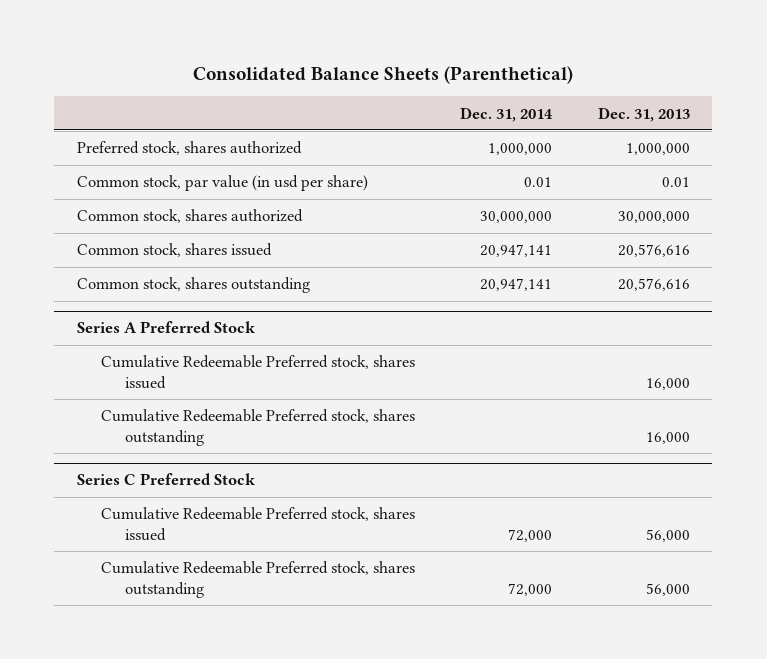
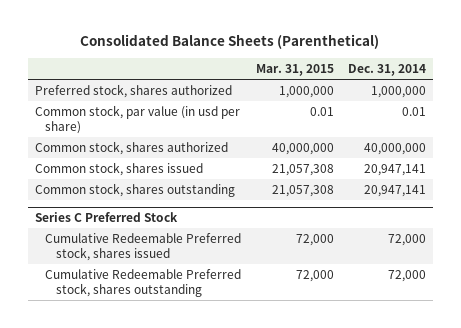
- | Dec. 31, 2014 | Dec. 31, 2013
+ | Mar. 31, 2015 | Dec. 31, 2014
- Common stock, shares authorized | 30,000,000 | 30,000,000
+ Common stock, shares authorized | 40,000,000 | 40,000,000
- Series A Preferred Stock
- Cumulative Redeemable Preferred stock, shares issued | | 16,000
- Cumulative Redeemable Preferred stock, shares outstanding | | 16,000

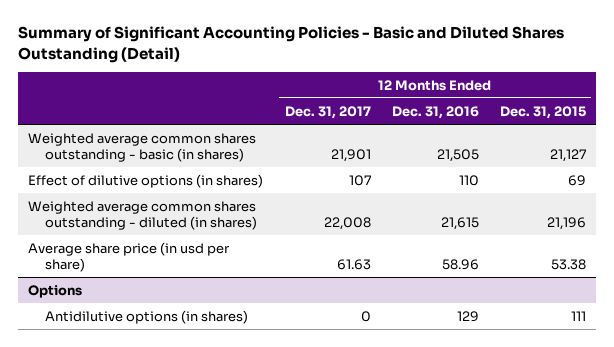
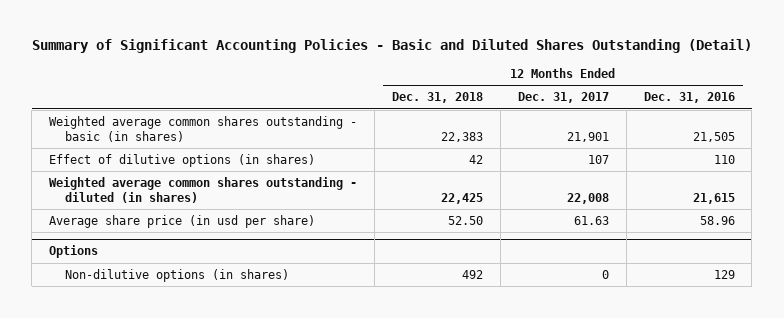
- | 12 Months Ended Dec. 31, 2017 | 12 Months Ended Dec. 31, 2016 | 12 Months Ended Dec. 31, 2015
+ | 12 Months Ended Dec. 31, 2018 | 12 Months Ended Dec. 31, 2017 | 12 Months Ended Dec. 31, 2016
@ Options
- Antidilutive options (in shares) | 0 | 129 | 111
+ Non-dilutive options (in shares) | 492 | 0 | 129

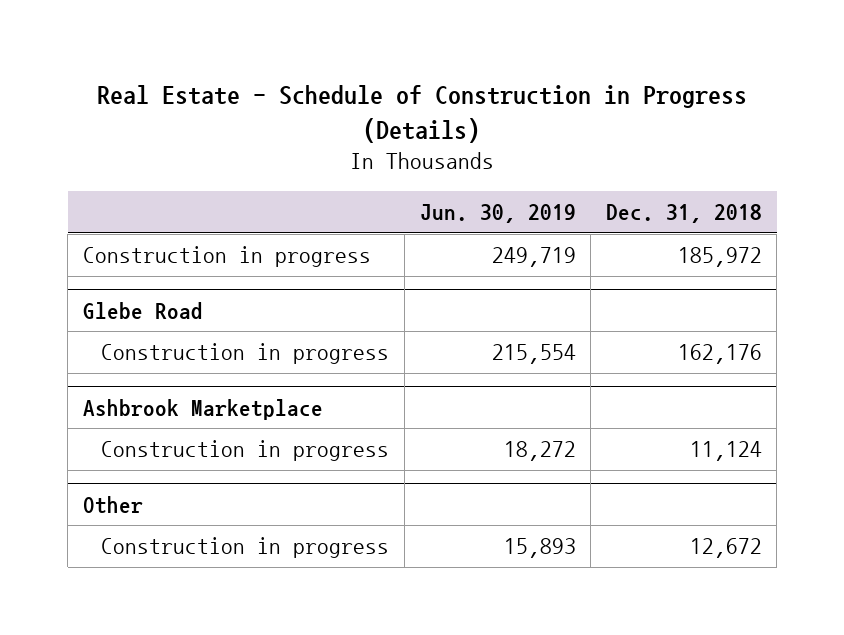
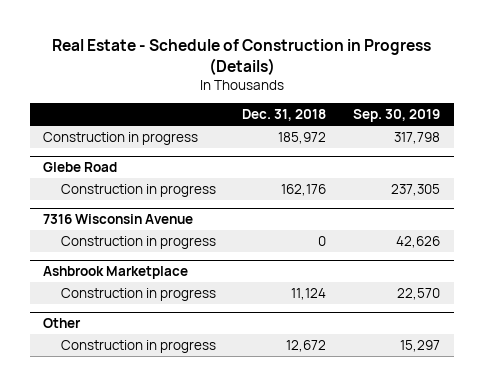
- | Jun. 30, 2019 | Dec. 31, 2018
+ | Dec. 31, 2018 | Sep. 30, 2019
+ 7316 Wisconsin Avenue
+ Construction in progress | 0 | 42,626

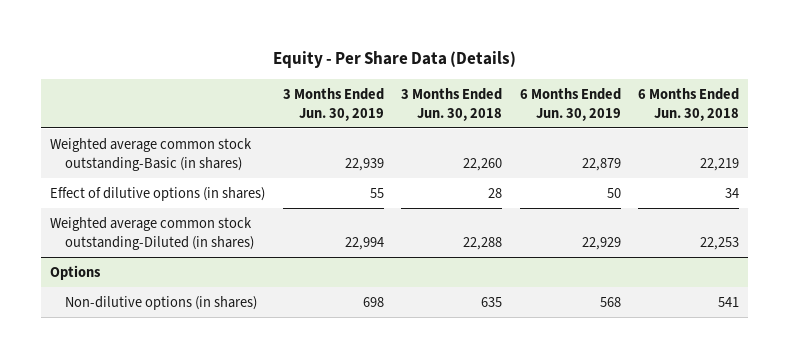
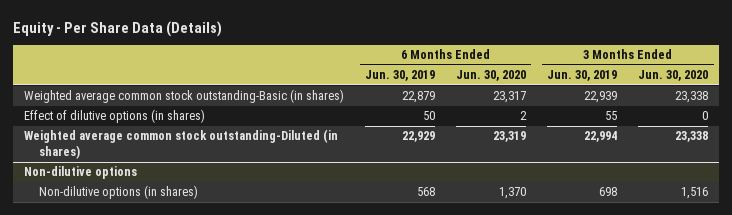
- | 3 Months Ended Jun. 30, 2019 | 3 Months Ended Jun. 30, 2018 | 6 Months Ended Jun. 30, 2019 | 6 Months Ended Jun. 30, 2018
+ | 6 Months Ended Jun. 30, 2019 | 6 Months Ended Jun. 30, 2020 | 3 Months Ended Jun. 30, 2019 | 3 Months Ended Jun. 30, 2020
- Options
+ Non-dilutive options

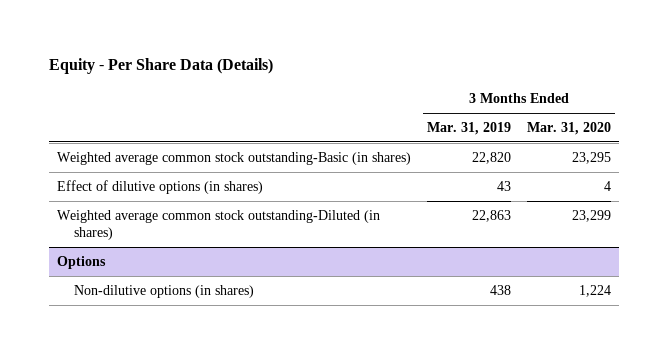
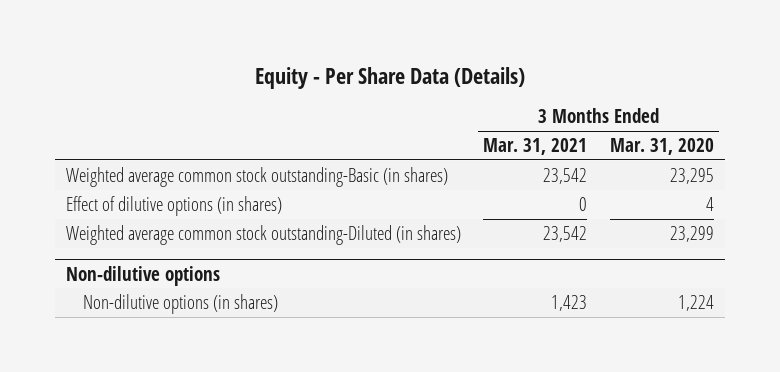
- | 3 Months Ended Mar. 31, 2019 | 3 Months Ended Mar. 31, 2020
+ | 3 Months Ended Mar. 31, 2021 | 3 Months Ended Mar. 31, 2020
- Options
+ Non-dilutive options

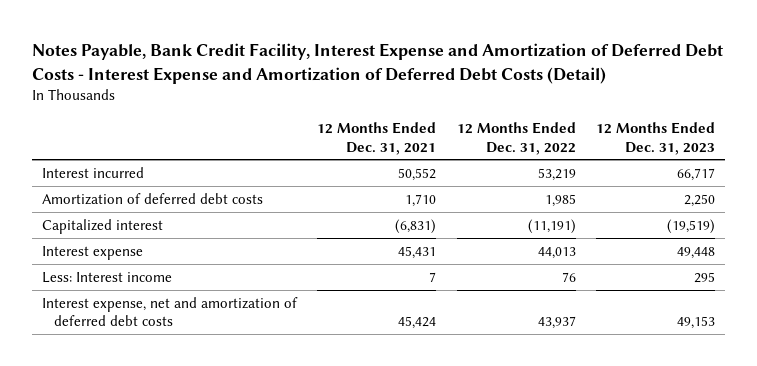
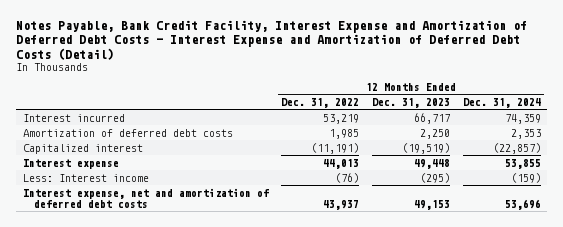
- | 12 Months Ended Dec. 31, 2021 | 12 Months Ended Dec. 31, 2022 | 12 Months Ended Dec. 31, 2023
+ | 12 Months Ended Dec. 31, 2022 | 12 Months Ended Dec. 31, 2023 | 12 Months Ended Dec. 31, 2024
- Less: Interest income | 7 | 76 | 295
+ Less: Interest income | (76) | (295) | (159)

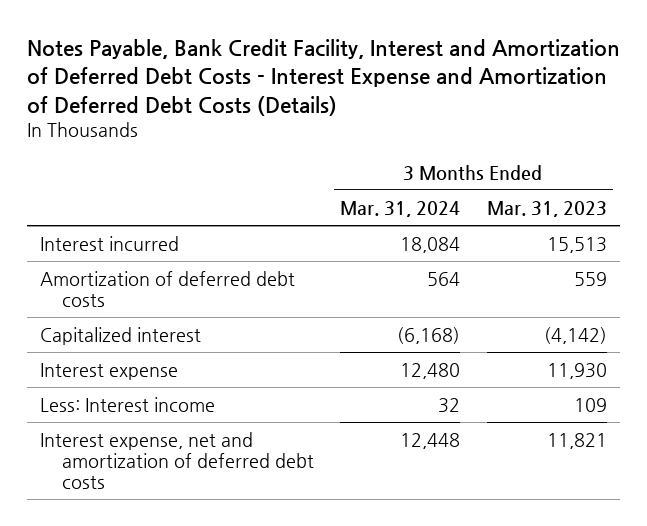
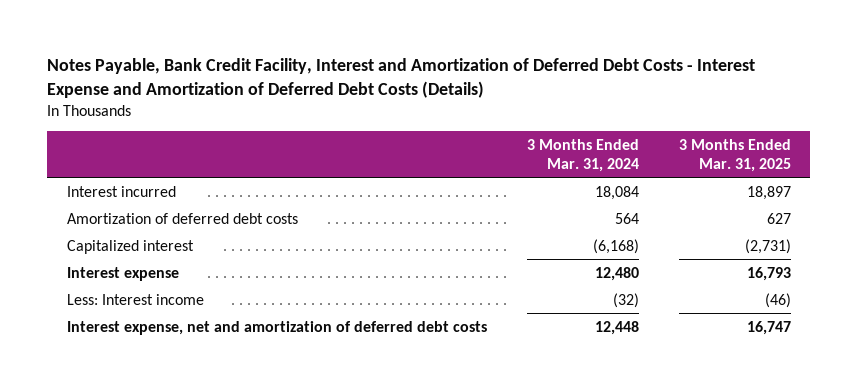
- | 3 Months Ended Mar. 31, 2024 | 3 Months Ended Mar. 31, 2023
+ | 3 Months Ended Mar. 31, 2024 | 3 Months Ended Mar. 31, 2025
- Less: Interest income | 32 | 109
+ Less: Interest income | (32) | (46)

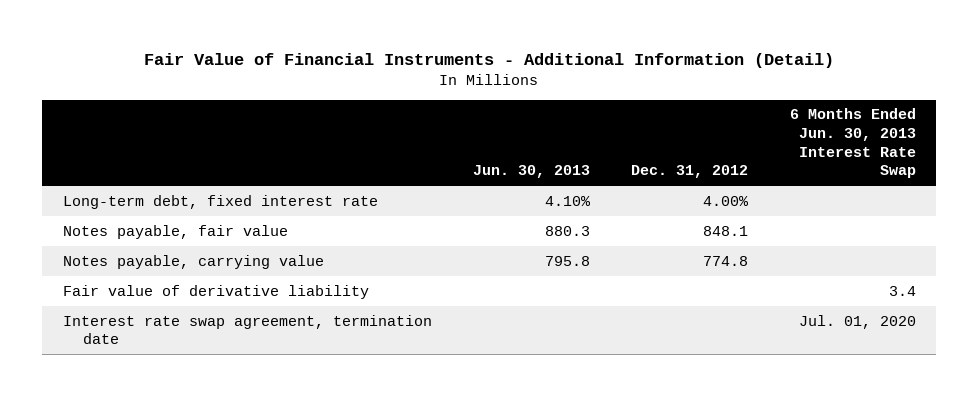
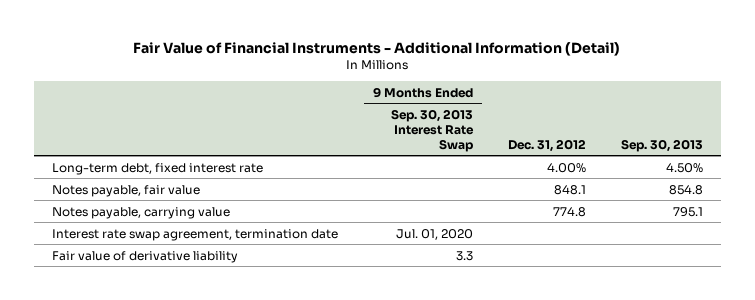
- | Jun. 30, 2013 | Dec. 31, 2012 | 6 Months Ended Jun. 30, 2013 Interest Rate Swap
+ | 9 Months Ended Sep. 30, 2013 Interest Rate Swap | Dec. 31, 2012 | Sep. 30, 2013
moved down: Fair value of derivative liability | 3.3 | |

